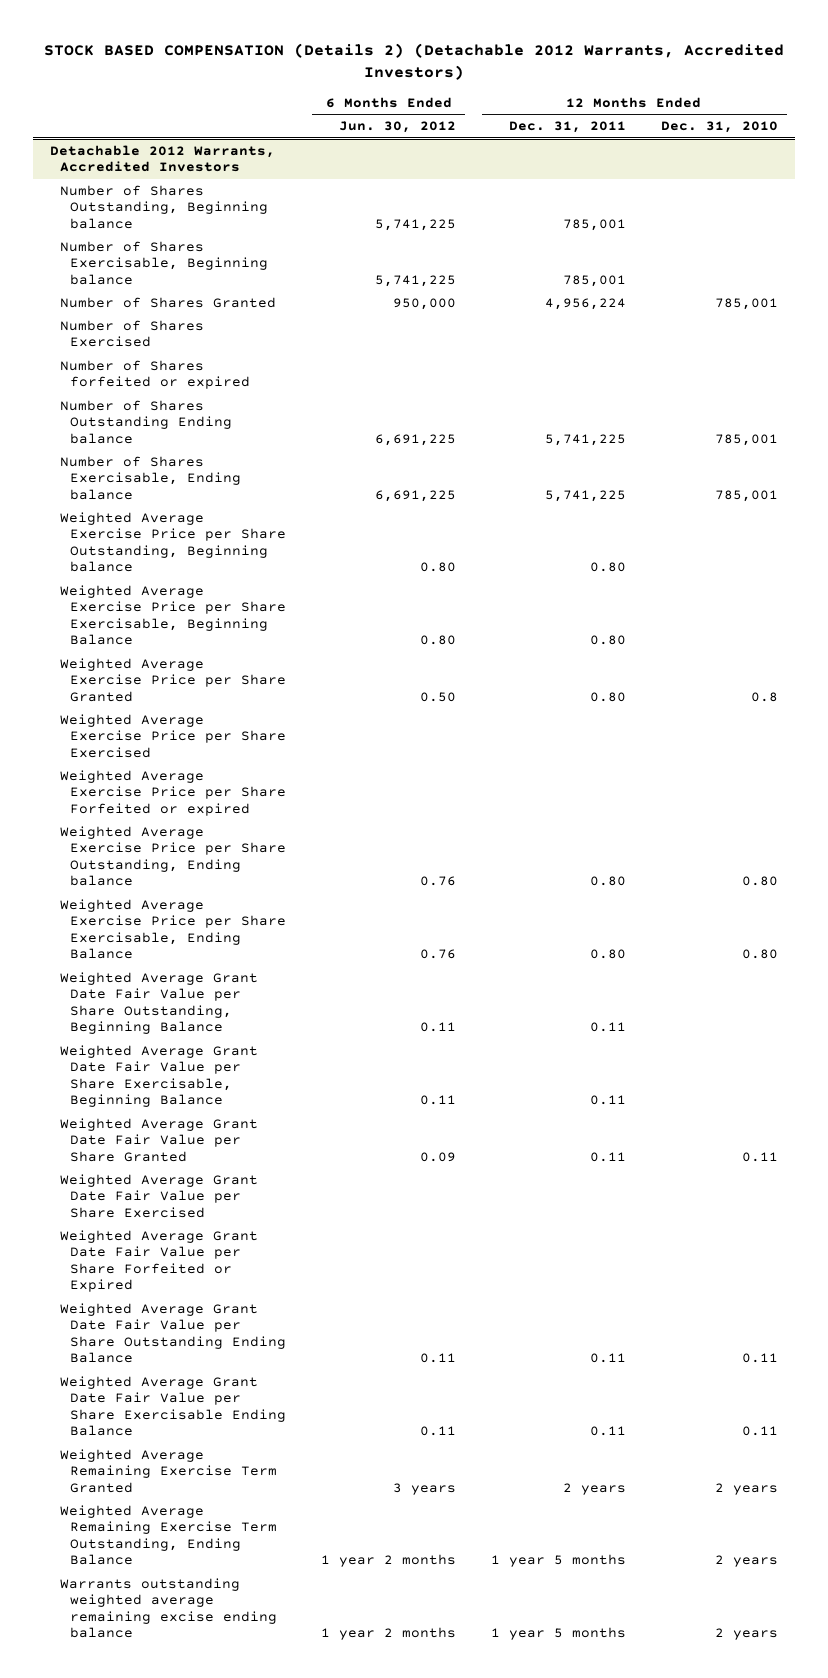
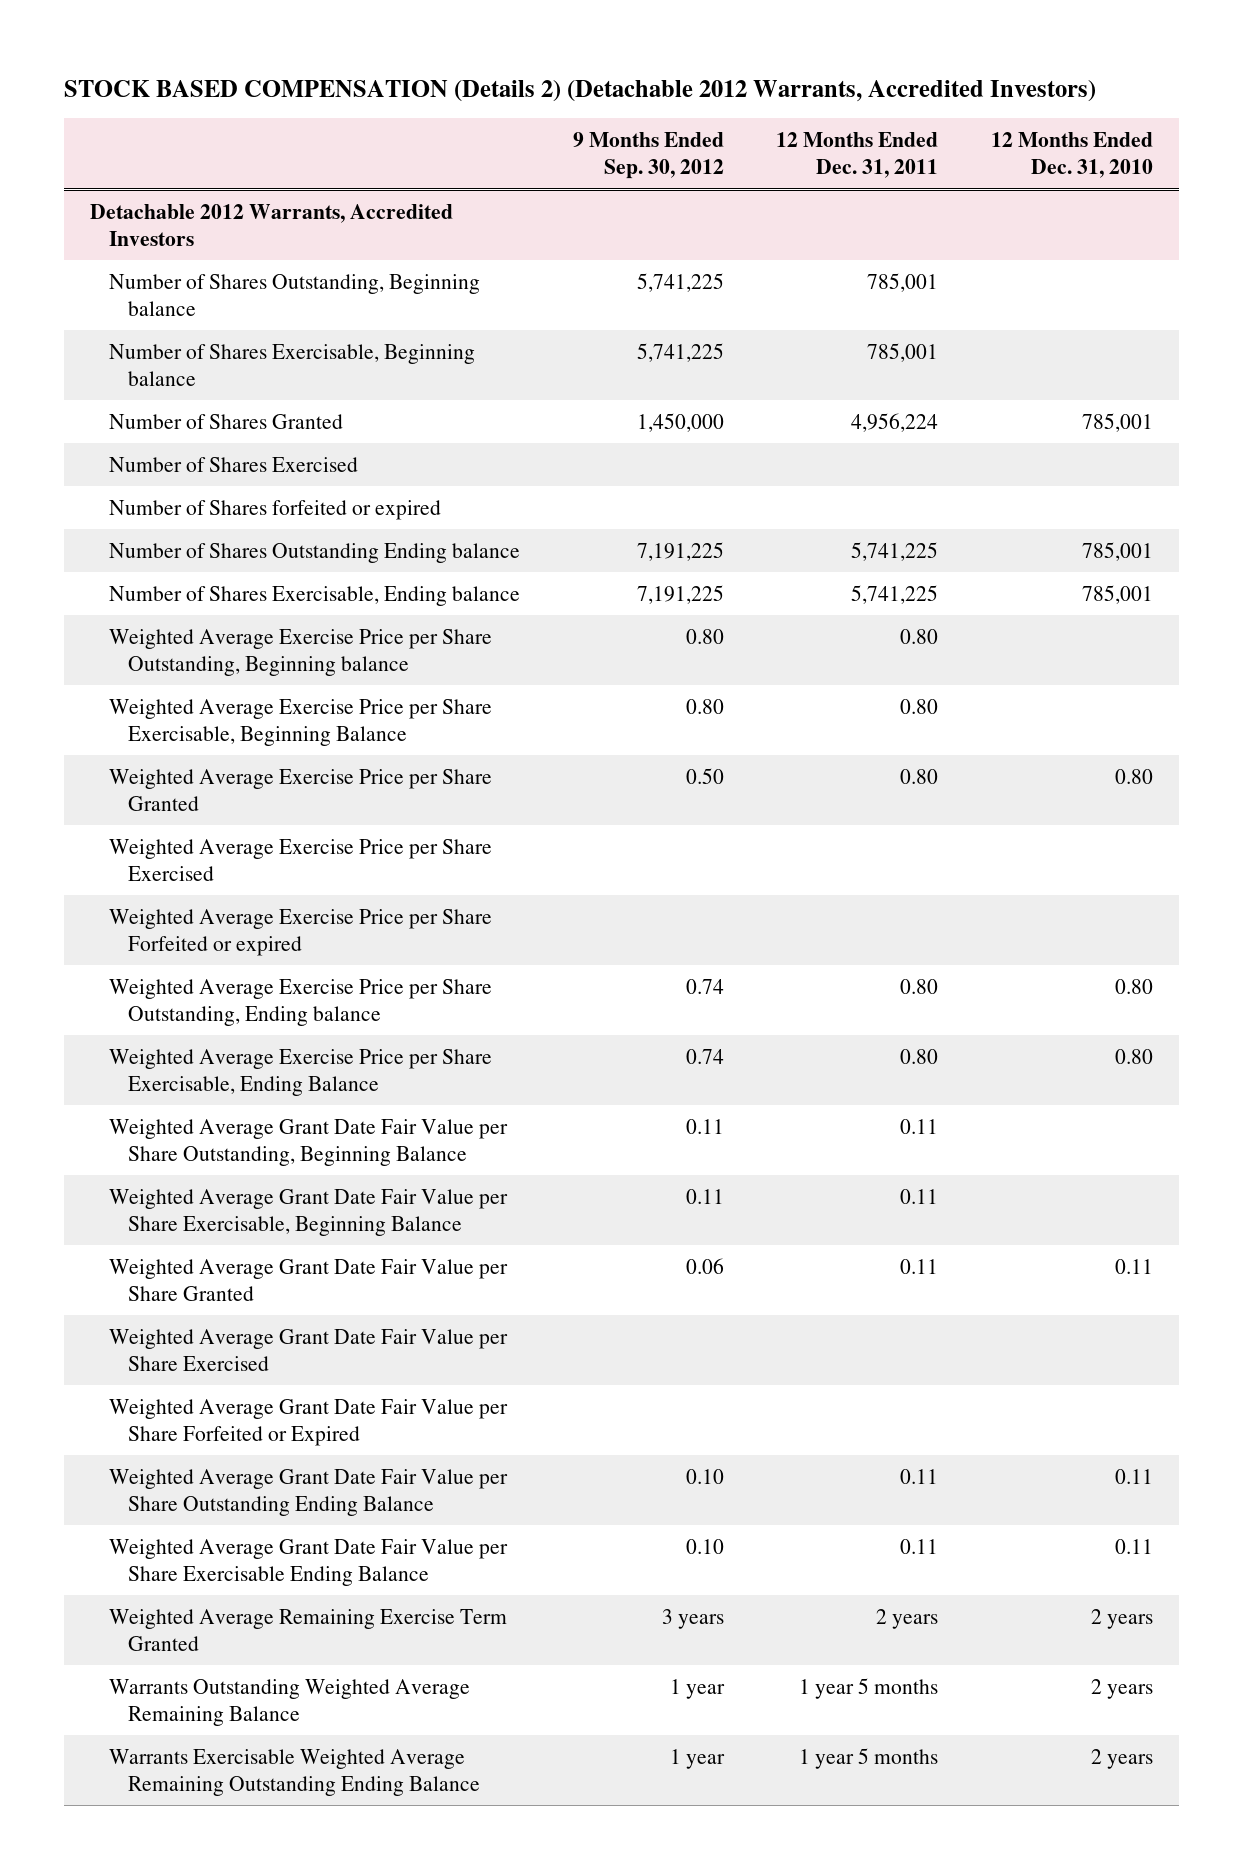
- | 6 Months Ended Jun. 30, 2012 | 12 Months Ended Dec. 31, 2011 | 12 Months Ended Dec. 31, 2010
+ | 9 Months Ended Sep. 30, 2012 | 12 Months Ended Dec. 31, 2011 | 12 Months Ended Dec. 31, 2010
@ Detachable 2012 Warrants, Accredited Investors
- Weighted Average Exercise Price per Share Granted | 0.50 | 0.80 | 0.8
+ Weighted Average Exercise Price per Share Granted | 0.50 | 0.80 | 0.80
- Weighted Average Remaining Exercise Term Outstanding, Ending Balance | 1 year 2 months | 1 year 5 months | 2 years
- Warrants outstanding weighted average remaining excise ending balance | 1 year 2 months | 1 year 5 months | 2 years
+ Warrants Outstanding Weighted Average Remaining Balance | 1 year | 1 year 5 months | 2 years
+ Warrants Exercisable Weighted Average Remaining Outstanding Ending Balance | 1 year | 1 year 5 months | 2 years

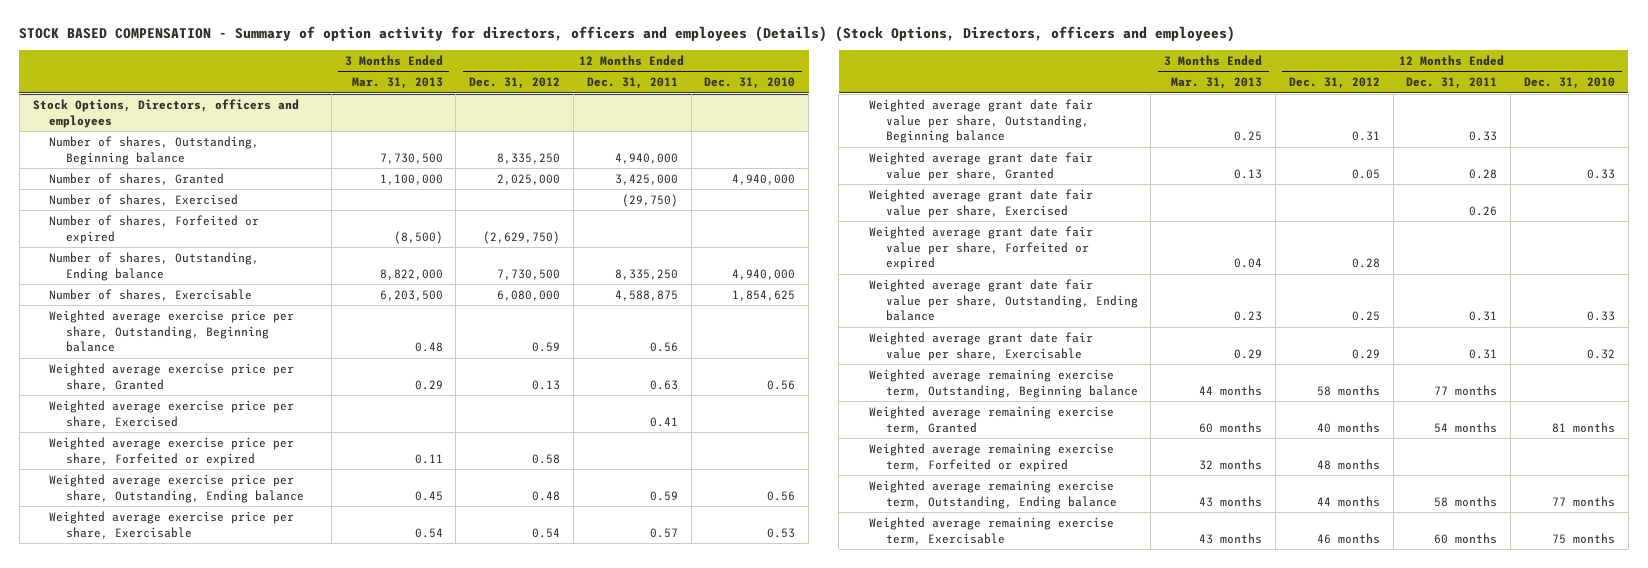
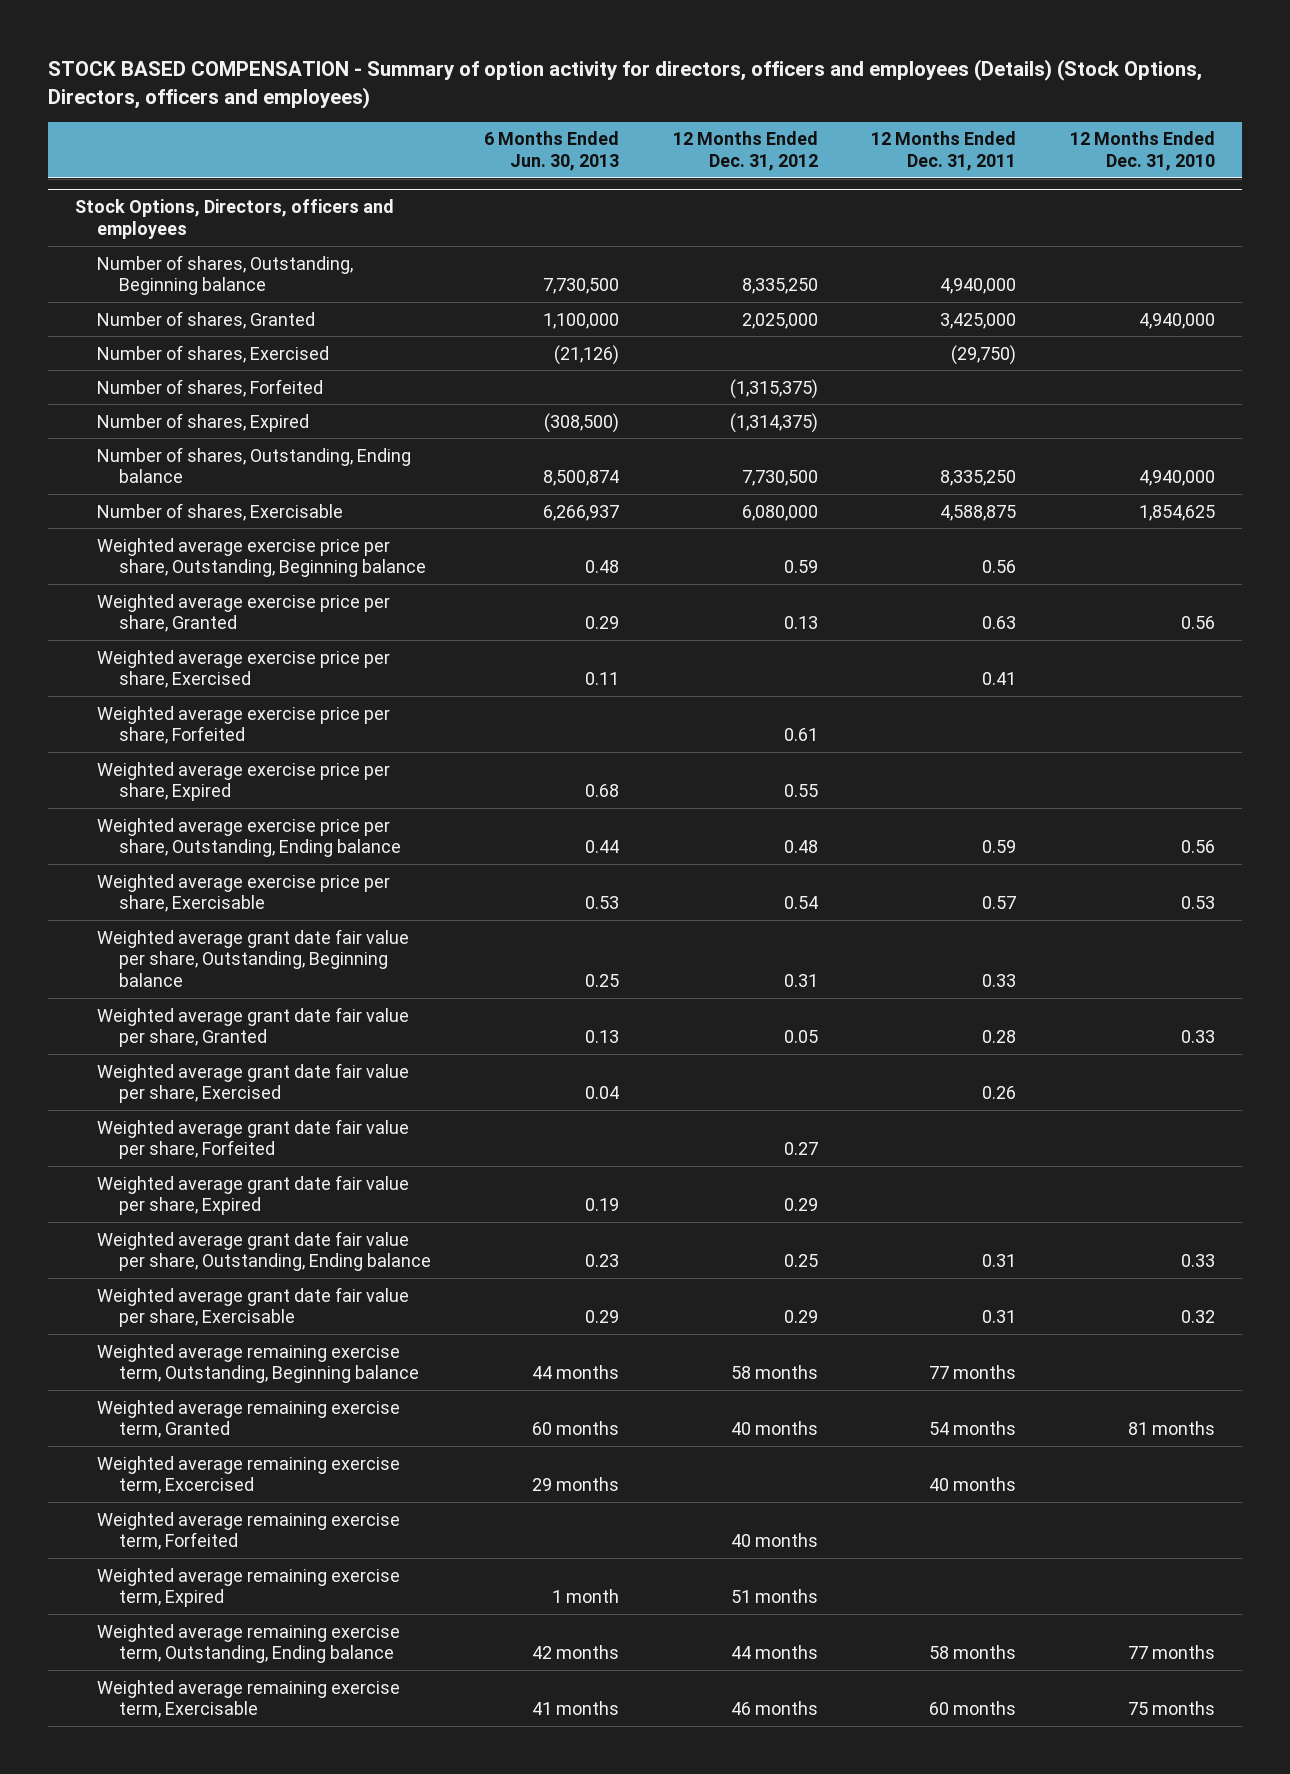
- | 3 Months Ended Mar. 31, 2013 | 12 Months Ended Dec. 31, 2012 | 12 Months Ended Dec. 31, 2011 | 12 Months Ended Dec. 31, 2010
+ | 6 Months Ended Jun. 30, 2013 | 12 Months Ended Dec. 31, 2012 | 12 Months Ended Dec. 31, 2011 | 12 Months Ended Dec. 31, 2010
@ Stock Options, Directors, officers and employees
- Number of shares, Forfeited or expired | (8,500) | (2,629,750) | |
+ Number of shares, Forfeited | | (1,315,375) | |
+ Number of shares, Expired | (308,500) | (1,314,375) | |
- Weighted average exercise price per share, Forfeited or expired | 0.11 | 0.58 | |
+ Weighted average exercise price per share, Forfeited | | 0.61 | |
+ Weighted average exercise price per share, Expired | 0.68 | 0.55 | |
- Weighted average grant date fair value per share, Forfeited or expired | 0.04 | 0.28 | |
+ Weighted average grant date fair value per share, Forfeited | | 0.27 | |
+ Weighted average grant date fair value per share, Expired | 0.19 | 0.29 | |
- Weighted average remaining exercise term, Forfeited or expired | 32 months | 48 months | |
+ Weighted average remaining exercise term, Excercised | 29 months | | 40 months |
+ Weighted average remaining exercise term, Forfeited | | 40 months | |
+ Weighted average remaining exercise term, Expired | 1 month | 51 months | |

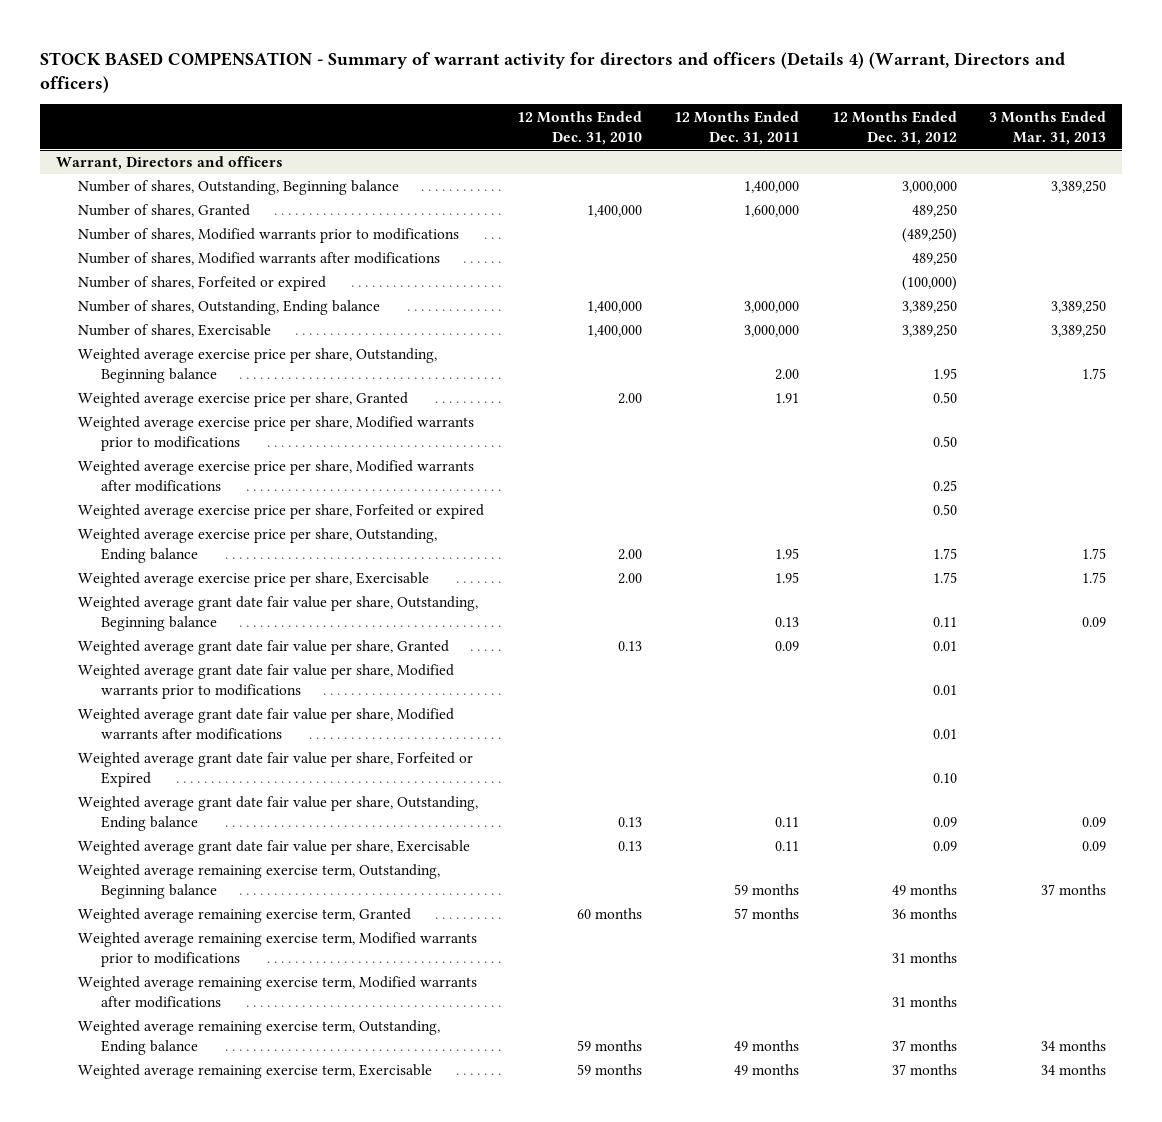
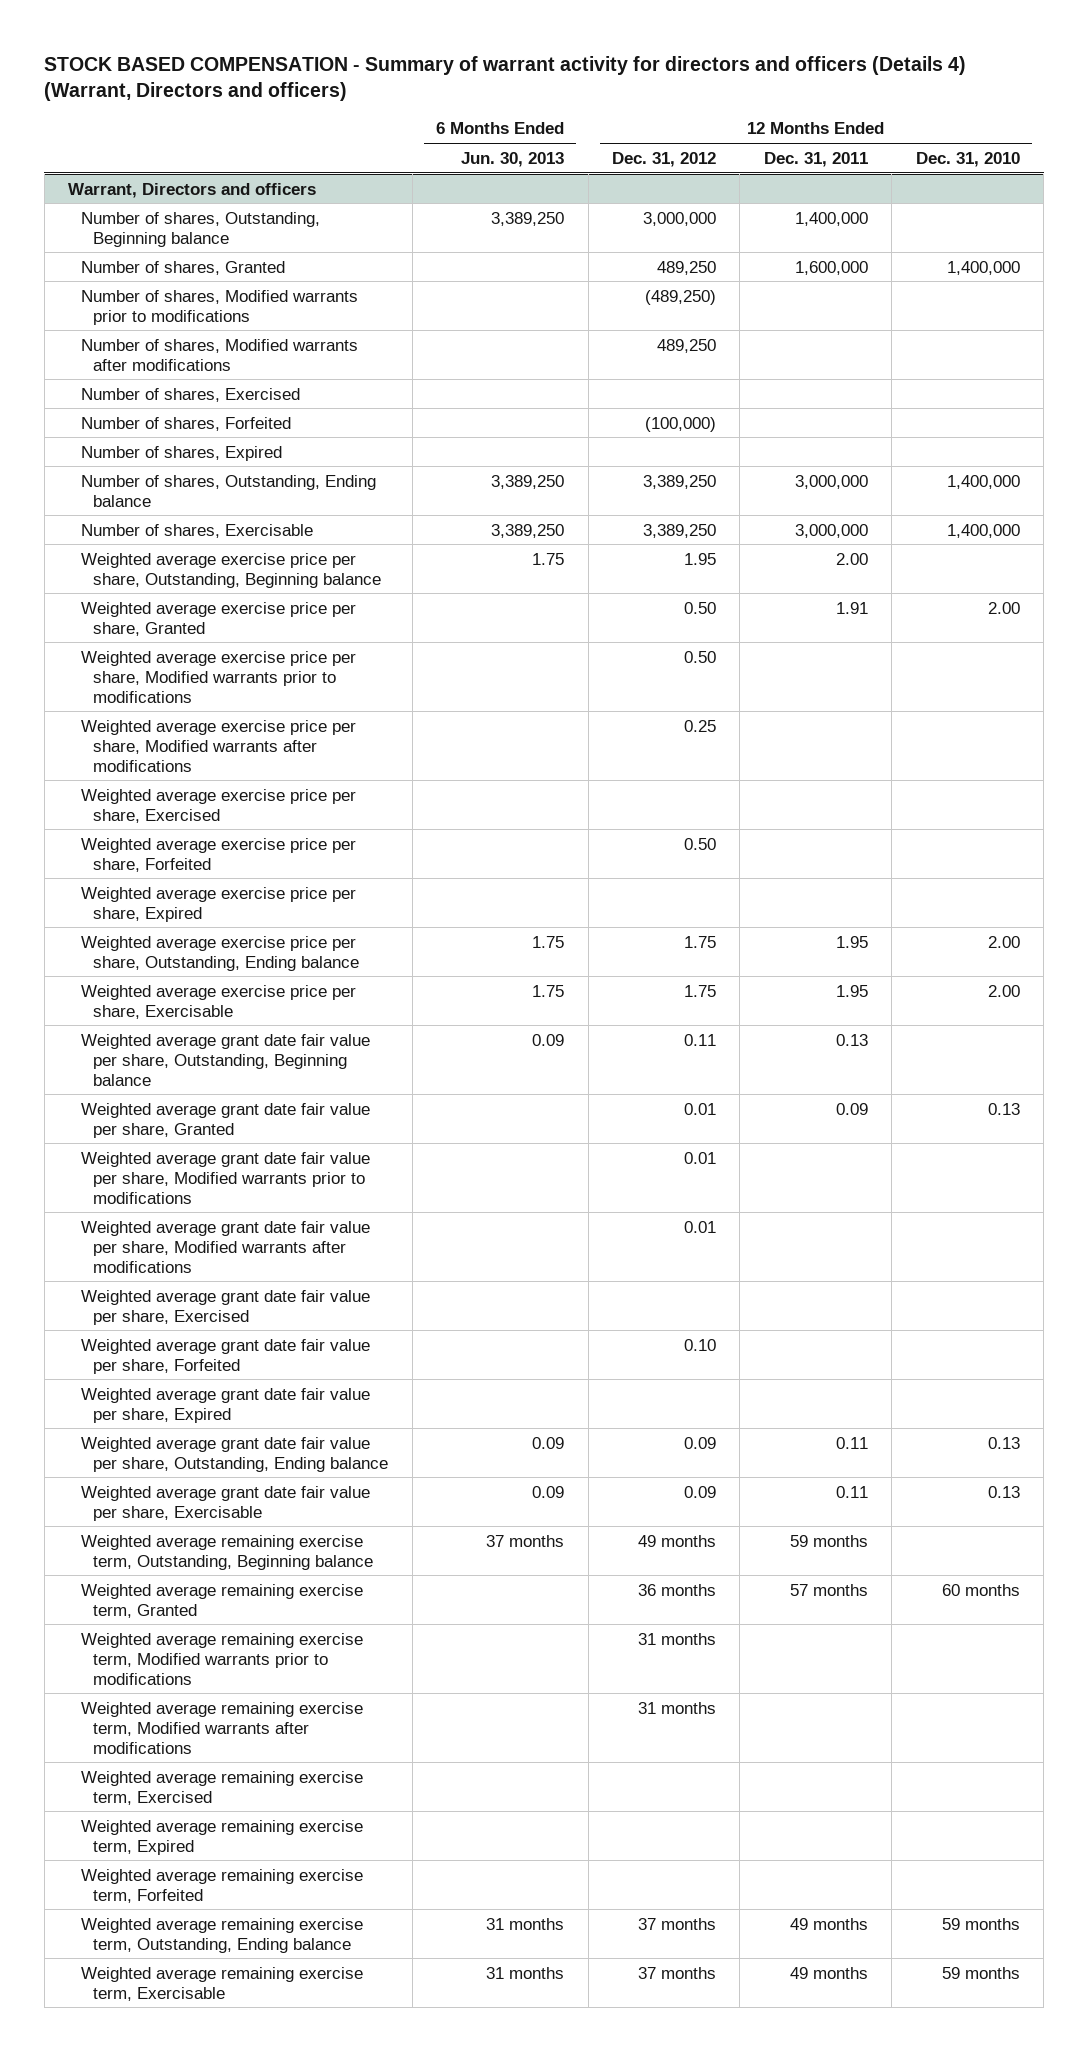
- | 12 Months Ended Dec. 31, 2010 | 12 Months Ended Dec. 31, 2011 | 12 Months Ended Dec. 31, 2012 | 3 Months Ended Mar. 31, 2013
+ | 6 Months Ended Jun. 30, 2013 | 12 Months Ended Dec. 31, 2012 | 12 Months Ended Dec. 31, 2011 | 12 Months Ended Dec. 31, 2010
@ Warrant, Directors and officers
- Number of shares, Forfeited or expired | | | (100,000) |
+ Number of shares, Exercised
+ Number of shares, Forfeited | | (100,000) | |
+ Number of shares, Expired
- Weighted average exercise price per share, Forfeited or expired | | | 0.50 |
+ Weighted average exercise price per share, Exercised
+ Weighted average exercise price per share, Forfeited | | 0.50 | |
+ Weighted average exercise price per share, Expired
- Weighted average grant date fair value per share, Forfeited or Expired | | | 0.10 |
+ Weighted average grant date fair value per share, Exercised
+ Weighted average grant date fair value per share, Forfeited | | 0.10 | |
+ Weighted average grant date fair value per share, Expired
+ Weighted average remaining exercise term, Exercised
+ Weighted average remaining exercise term, Expired
+ Weighted average remaining exercise term, Forfeited

